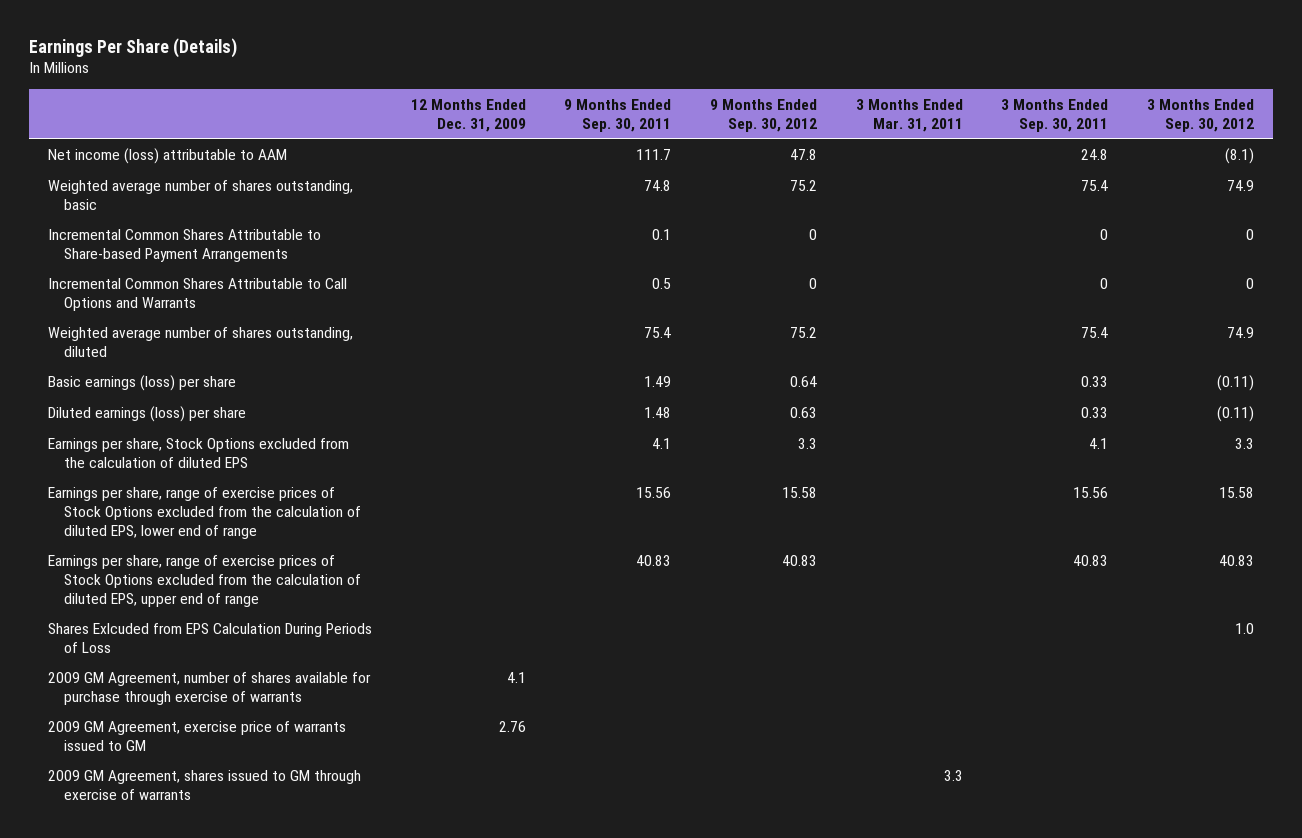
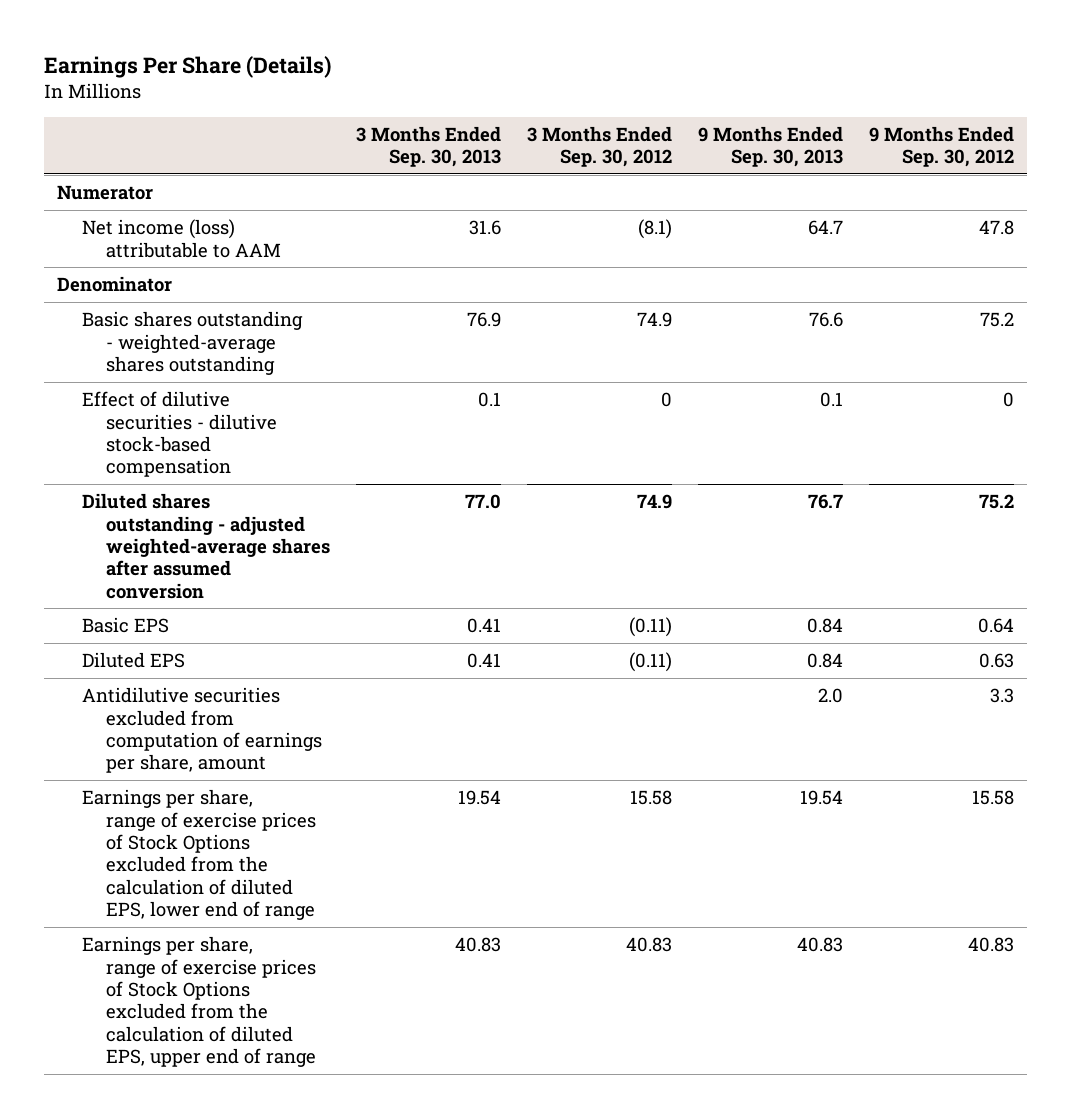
- | 12 Months Ended Dec. 31, 2009 | 9 Months Ended Sep. 30, 2011 | 9 Months Ended Sep. 30, 2012 | 3 Months Ended Mar. 31, 2011 | 3 Months Ended Sep. 30, 2011 | 3 Months Ended Sep. 30, 2012
+ | 3 Months Ended Sep. 30, 2013 | 3 Months Ended Sep. 30, 2012 | 9 Months Ended Sep. 30, 2013 | 9 Months Ended Sep. 30, 2012
+ Numerator
- Weighted average number of shares outstanding, basic | | 74.8 | 75.2 | | 75.4 | 74.9
- Incremental Common Shares Attributable to Share-based Payment Arrangements | | 0.1 | 0 | | 0 | 0
- Incremental Common Shares Attributable to Call Options and Warrants | | 0.5 | 0 | | 0 | 0
- Weighted average number of shares outstanding, diluted | | 75.4 | 75.2 | | 75.4 | 74.9
- Basic earnings (loss) per share | | 1.49 | 0.64 | | 0.33 | (0.11)
- Diluted earnings (loss) per share | | 1.48 | 0.63 | | 0.33 | (0.11)
- Earnings per share, Stock Options excluded from the calculation of diluted EPS | | 4.1 | 3.3 | | 4.1 | 3.3
+ Denominator
+ Basic shares outstanding - weighted-average shares outstanding | 76.9 | 74.9 | 76.6 | 75.2
+ Effect of dilutive securities - dilutive stock-based compensation | 0.1 | 0 | 0.1 | 0
+ Diluted shares outstanding - adjusted weighted-average shares after assumed conversion | 77.0 | 74.9 | 76.7 | 75.2
+ Basic EPS | 0.41 | (0.11) | 0.84 | 0.64
+ Diluted EPS | 0.41 | (0.11) | 0.84 | 0.63
+ Antidilutive securities excluded from computation of earnings per share, amount | | | 2.0 | 3.3
- Shares Exlcuded from EPS Calculation During Periods of Loss | | | | | | 1.0
- 2009 GM Agreement, number of shares available for purchase through exercise of warrants | 4.1 | | | | |
- 2009 GM Agreement, exercise price of warrants issued to GM | 2.76 | | | | |
- 2009 GM Agreement, shares issued to GM through exercise of warrants | | | | 3.3 | |

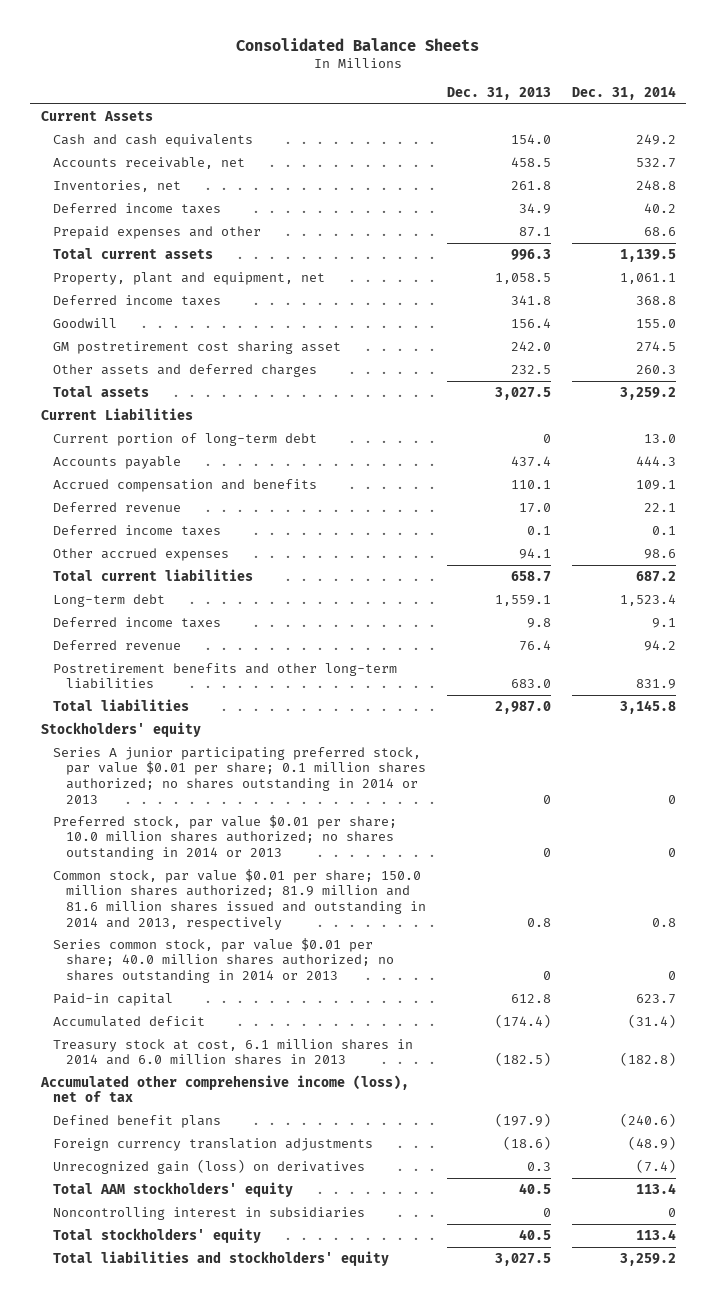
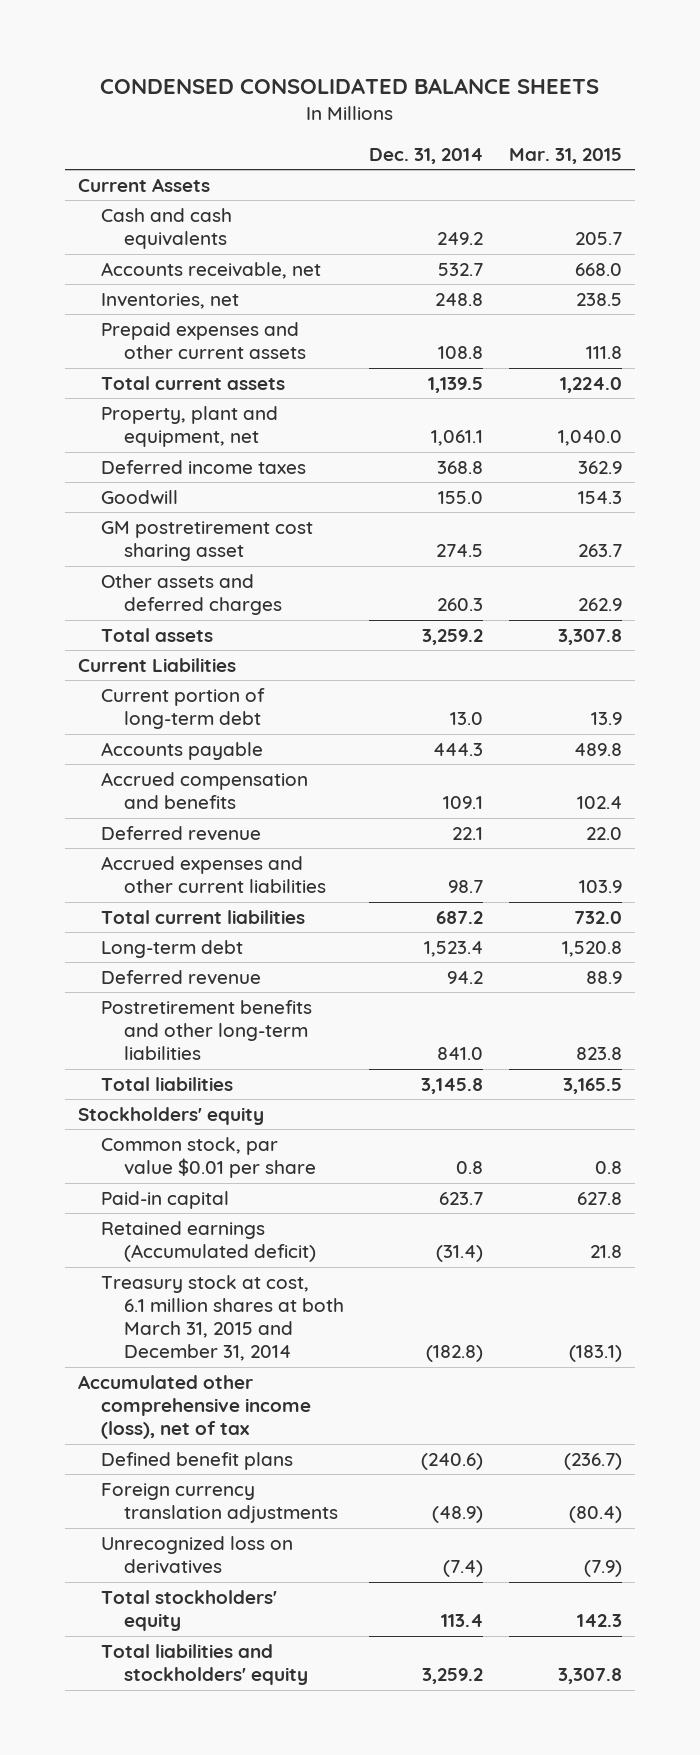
- Consolidated Balance Sheets
+ CONDENSED CONSOLIDATED BALANCE SHEETS
- | Dec. 31, 2013 | Dec. 31, 2014
+ | Dec. 31, 2014 | Mar. 31, 2015
- Deferred income taxes | 34.9 | 40.2
- Prepaid expenses and other | 87.1 | 68.6
+ Prepaid expenses and other current assets | 108.8 | 111.8
- Deferred income taxes | 0.1 | 0.1
- Other accrued expenses | 94.1 | 98.6
+ Accrued expenses and other current liabilities | 98.7 | 103.9
- Deferred income taxes | 9.8 | 9.1
- Postretirement benefits and other long-term liabilities | 683.0 | 831.9
+ Postretirement benefits and other long-term liabilities | 841.0 | 823.8
- Series A junior participating preferred stock, par value $0.01 per share; 0.1 million shares authorized; no shares outstanding in 2014 or 2013 | 0 | 0
- Preferred stock, par value $0.01 per share; 10.0 million shares authorized; no shares outstanding in 2014 or 2013 | 0 | 0
- Common stock, par value $0.01 per share; 150.0 million shares authorized; 81.9 million and 81.6 million shares issued and outstanding in 2014 and 2013, respectively | 0.8 | 0.8
- Series common stock, par value $0.01 per share; 40.0 million shares authorized; no shares outstanding in 2014 or 2013 | 0 | 0
+ Common stock, par value $0.01 per share | 0.8 | 0.8
- Accumulated deficit | (174.4) | (31.4)
- Treasury stock at cost, 6.1 million shares in 2014 and 6.0 million shares in 2013 | (182.5) | (182.8)
+ Retained earnings (Accumulated deficit) | (31.4) | 21.8
+ Treasury stock at cost, 6.1 million shares at both March 31, 2015 and December 31, 2014 | (182.8) | (183.1)
- Unrecognized gain (loss) on derivatives | 0.3 | (7.4)
- Total AAM stockholders' equity | 40.5 | 113.4
- Noncontrolling interest in subsidiaries | 0 | 0
+ Unrecognized loss on derivatives | (7.4) | (7.9)

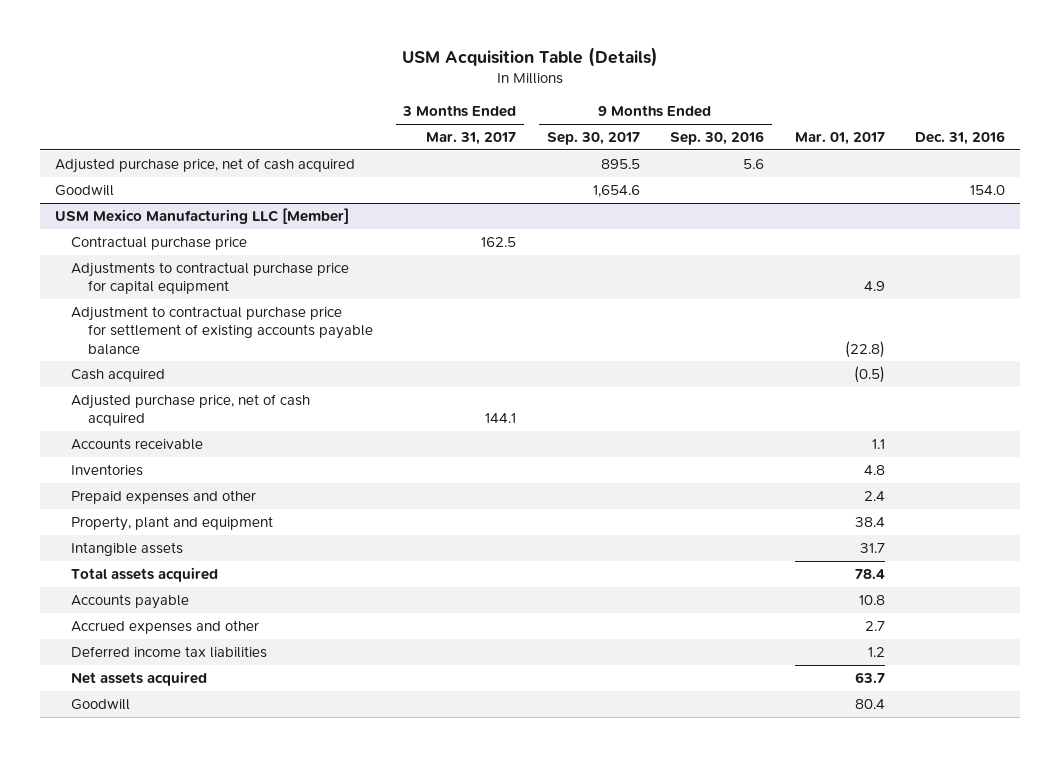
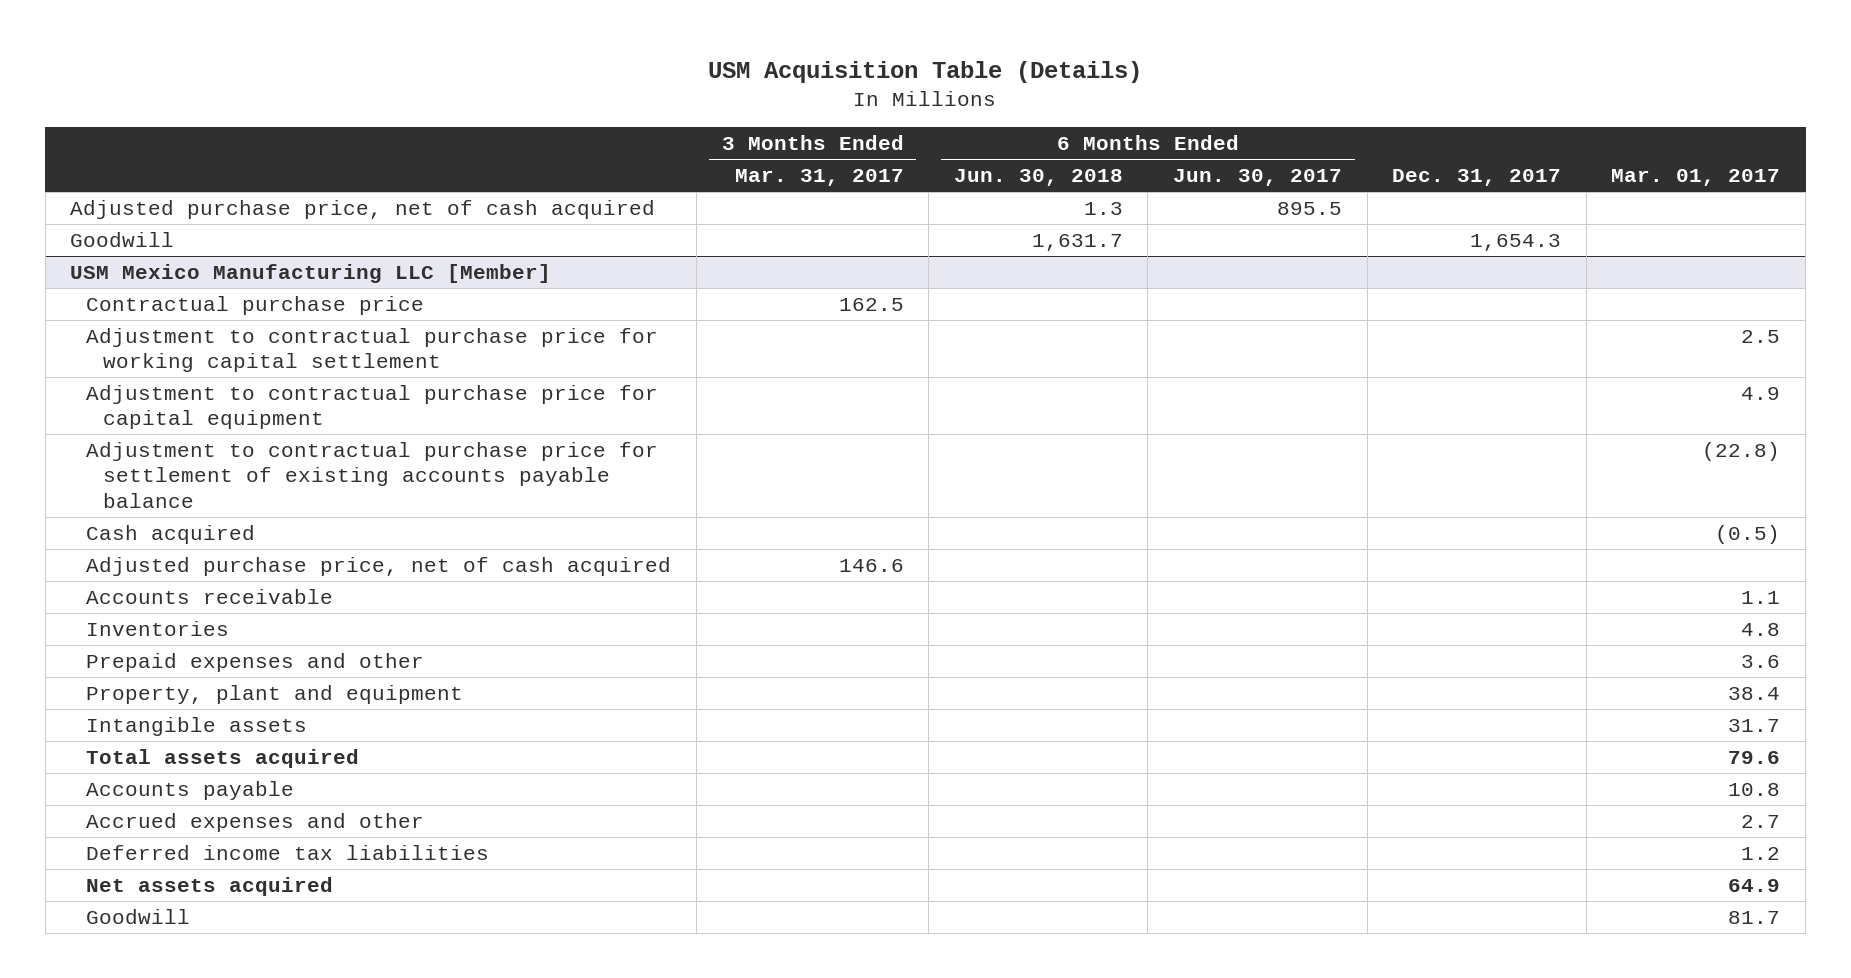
- | 3 Months Ended Mar. 31, 2017 | 9 Months Ended Sep. 30, 2017 | 9 Months Ended Sep. 30, 2016 | Mar. 01, 2017 | Dec. 31, 2016
+ | 3 Months Ended Mar. 31, 2017 | 6 Months Ended Jun. 30, 2018 | 6 Months Ended Jun. 30, 2017 | Dec. 31, 2017 | Mar. 01, 2017
@ USM Mexico Manufacturing LLC [Member]
- Adjustments to contractual purchase price for capital equipment | | | | 4.9 |
+ Adjustment to contractual purchase price for working capital settlement | | | | | 2.5
+ Adjustment to contractual purchase price for capital equipment | | | | | 4.9
- Adjusted purchase price, net of cash acquired | 144.1 | | | |
+ Adjusted purchase price, net of cash acquired | 146.6 | | | |
- Prepaid expenses and other | | | | 2.4 |
+ Prepaid expenses and other | | | | | 3.6
- Total assets acquired | | | | 78.4 |
+ Total assets acquired | | | | | 79.6
- Net assets acquired | | | | 63.7 |
- Goodwill | | | | 80.4 |
+ Net assets acquired | | | | | 64.9
+ Goodwill | | | | | 81.7

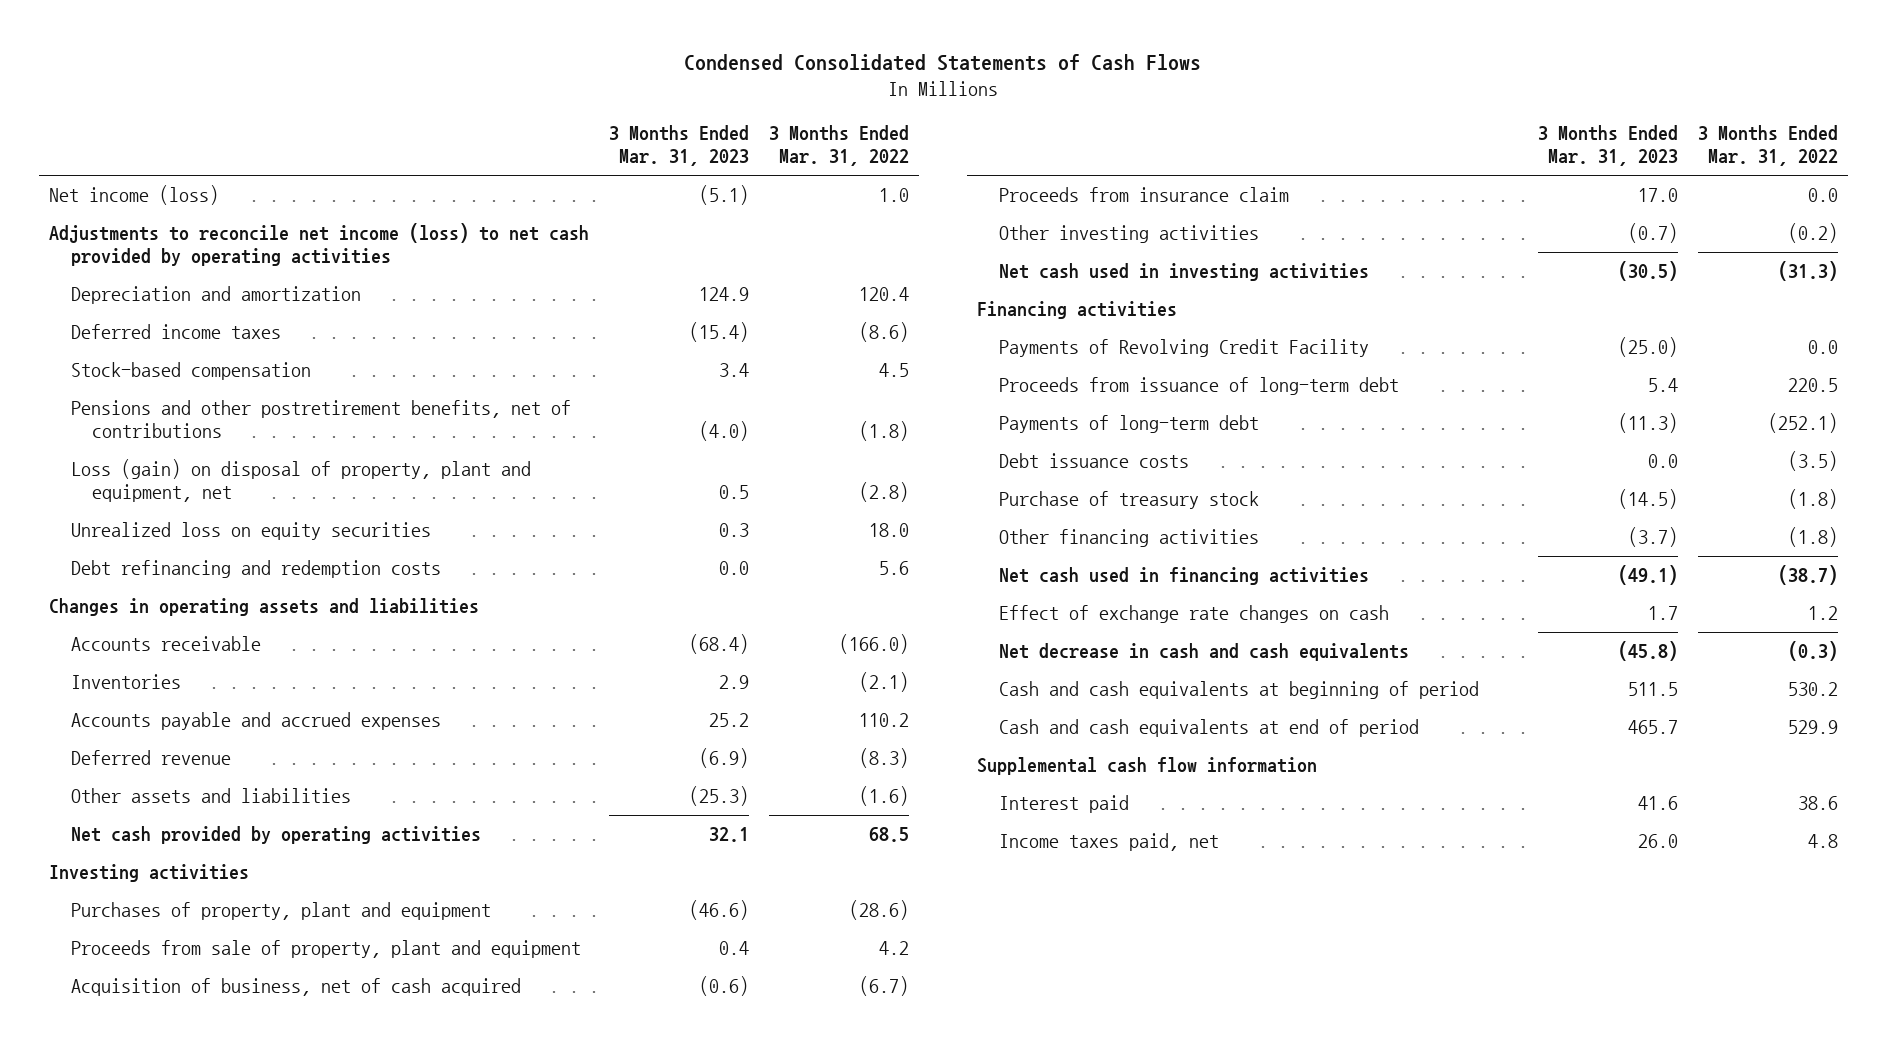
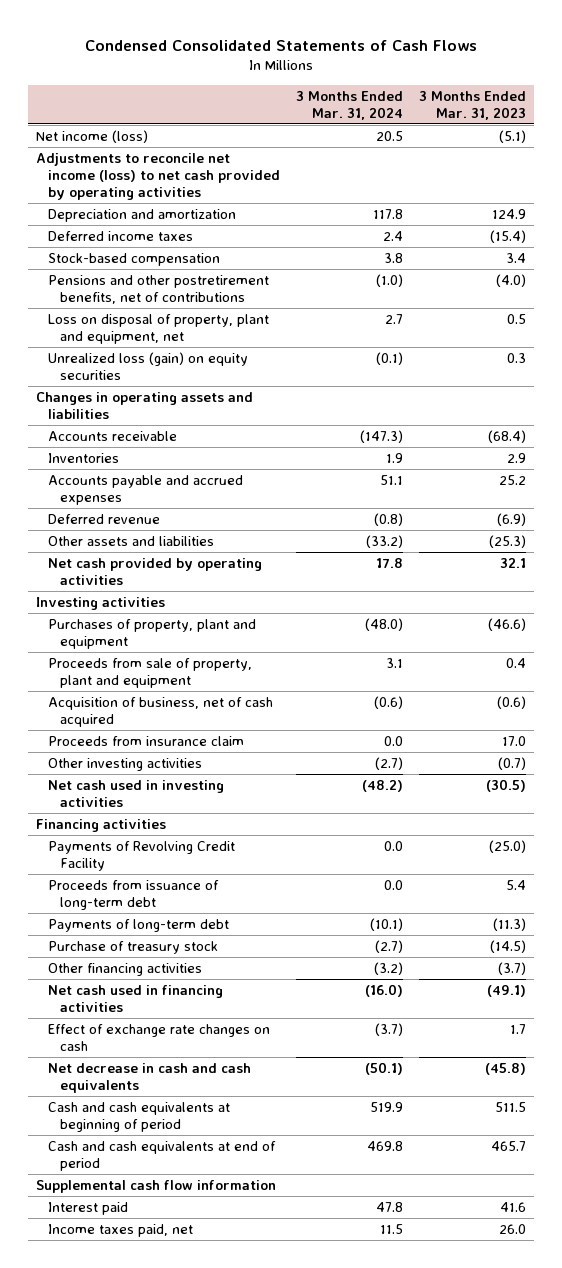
- | 3 Months Ended Mar. 31, 2023 | 3 Months Ended Mar. 31, 2022
+ | 3 Months Ended Mar. 31, 2024 | 3 Months Ended Mar. 31, 2023
- Loss (gain) on disposal of property, plant and equipment, net | 0.5 | (2.8)
- Unrealized loss on equity securities | 0.3 | 18.0
- Debt refinancing and redemption costs | 0.0 | 5.6
+ Loss on disposal of property, plant and equipment, net | 2.7 | 0.5
+ Unrealized loss (gain) on equity securities | (0.1) | 0.3
- Debt issuance costs | 0.0 | (3.5)

